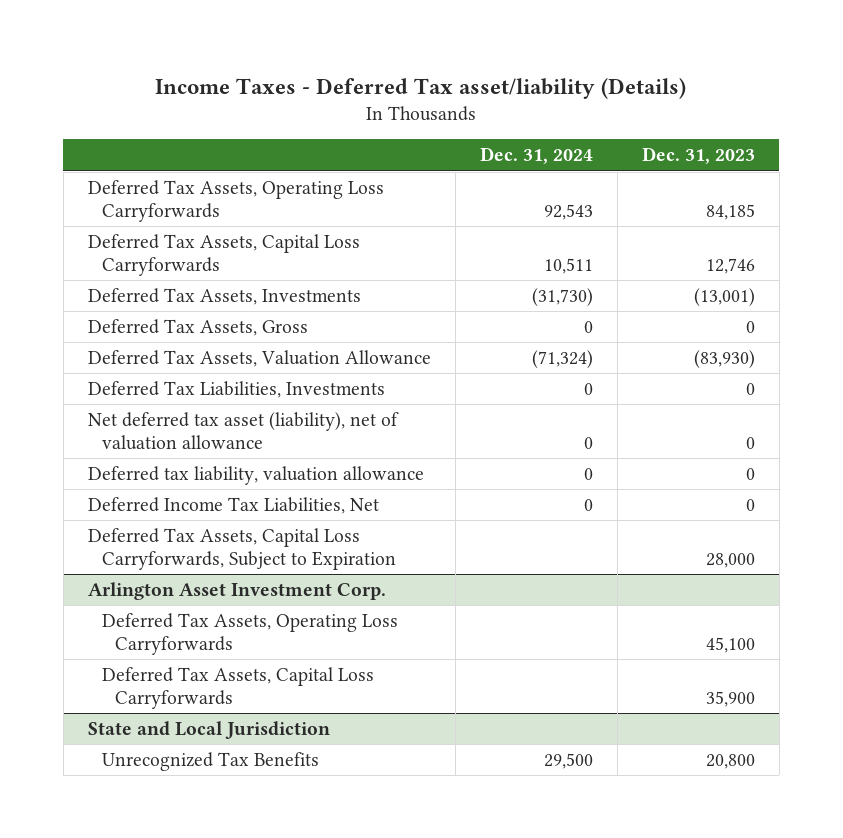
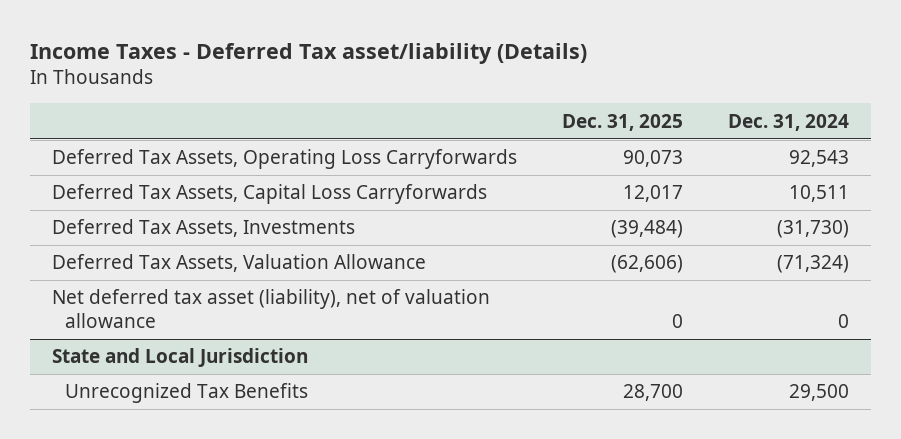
- | Dec. 31, 2024 | Dec. 31, 2023
+ | Dec. 31, 2025 | Dec. 31, 2024
- Deferred Tax Assets, Gross | 0 | 0
- Deferred Tax Liabilities, Investments | 0 | 0
- Deferred tax liability, valuation allowance | 0 | 0
- Deferred Income Tax Liabilities, Net | 0 | 0
- Deferred Tax Assets, Capital Loss Carryforwards, Subject to Expiration | | 28,000
- Arlington Asset Investment Corp.
- Deferred Tax Assets, Operating Loss Carryforwards | | 45,100
- Deferred Tax Assets, Capital Loss Carryforwards | | 35,900

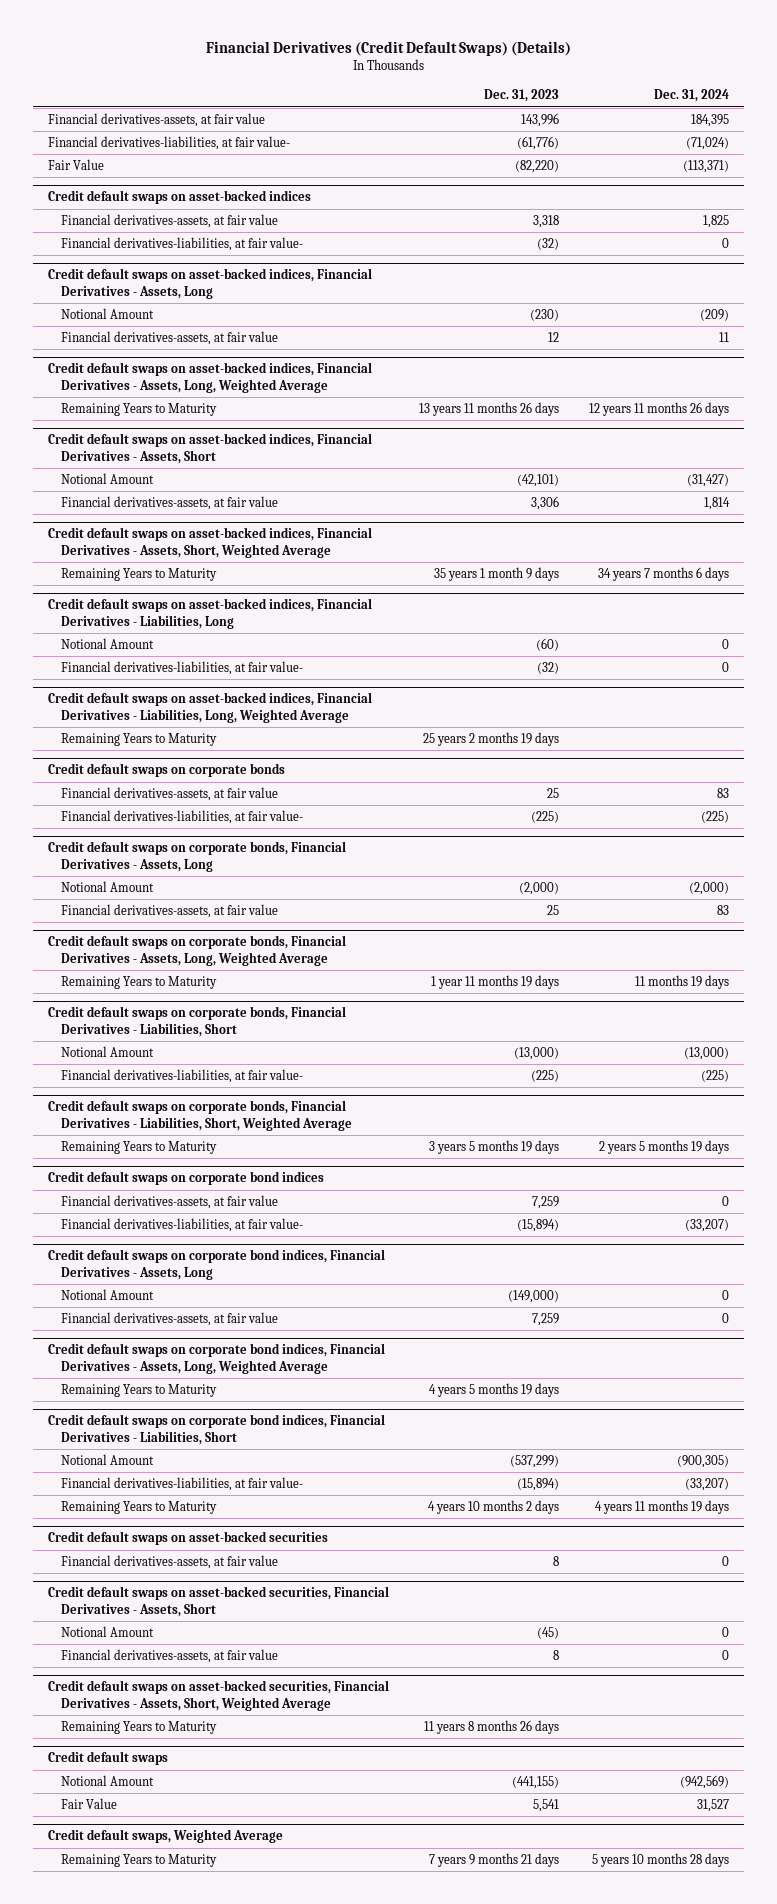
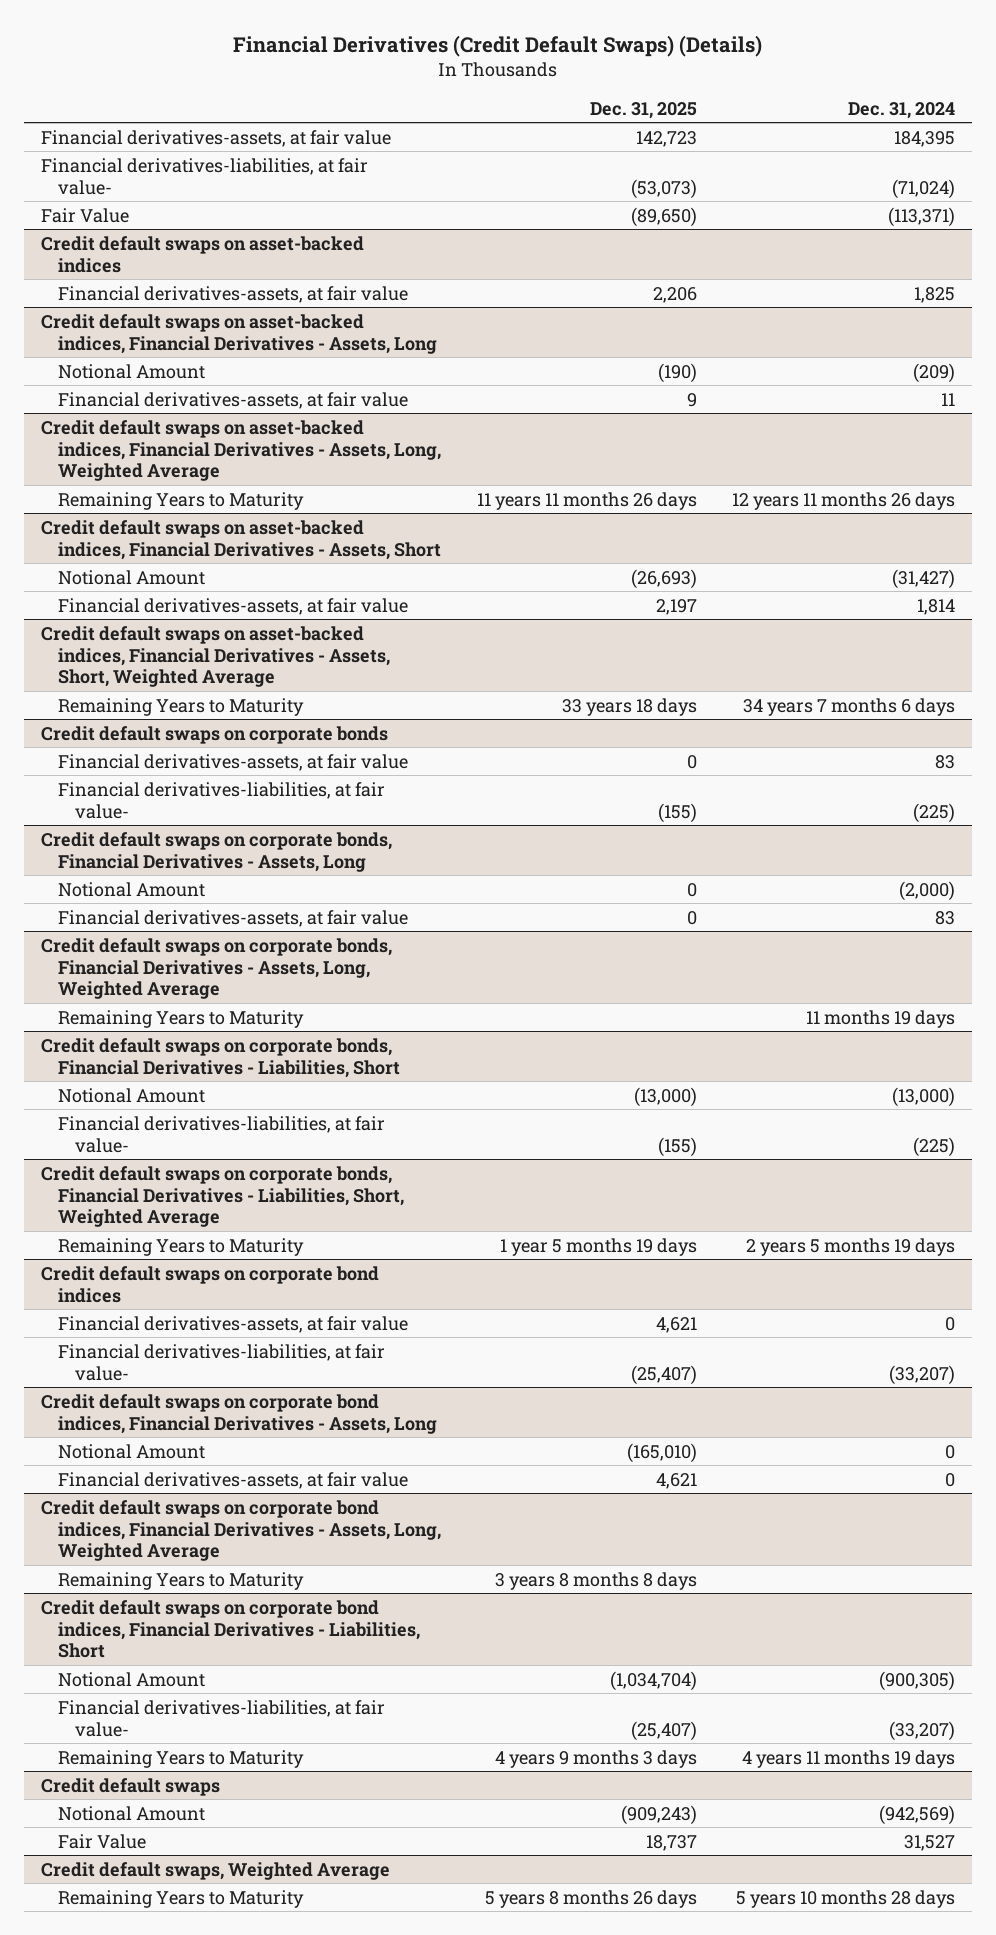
- | Dec. 31, 2023 | Dec. 31, 2024
+ | Dec. 31, 2025 | Dec. 31, 2024
@ Credit default swaps on asset-backed indices
- Financial derivatives-liabilities, at fair value- | (32) | 0
- Credit default swaps on asset-backed indices, Financial Derivatives - Liabilities, Long
- Notional Amount | (60) | 0
- Financial derivatives-liabilities, at fair value- | (32) | 0
- Credit default swaps on asset-backed indices, Financial Derivatives - Liabilities, Long, Weighted Average
- Remaining Years to Maturity | 25 years 2 months 19 days |
- Credit default swaps on asset-backed securities
- Financial derivatives-assets, at fair value | 8 | 0
- Credit default swaps on asset-backed securities, Financial Derivatives - Assets, Short
- Notional Amount | (45) | 0
- Financial derivatives-assets, at fair value | 8 | 0
- Credit default swaps on asset-backed securities, Financial Derivatives - Assets, Short, Weighted Average
- Remaining Years to Maturity | 11 years 8 months 26 days |

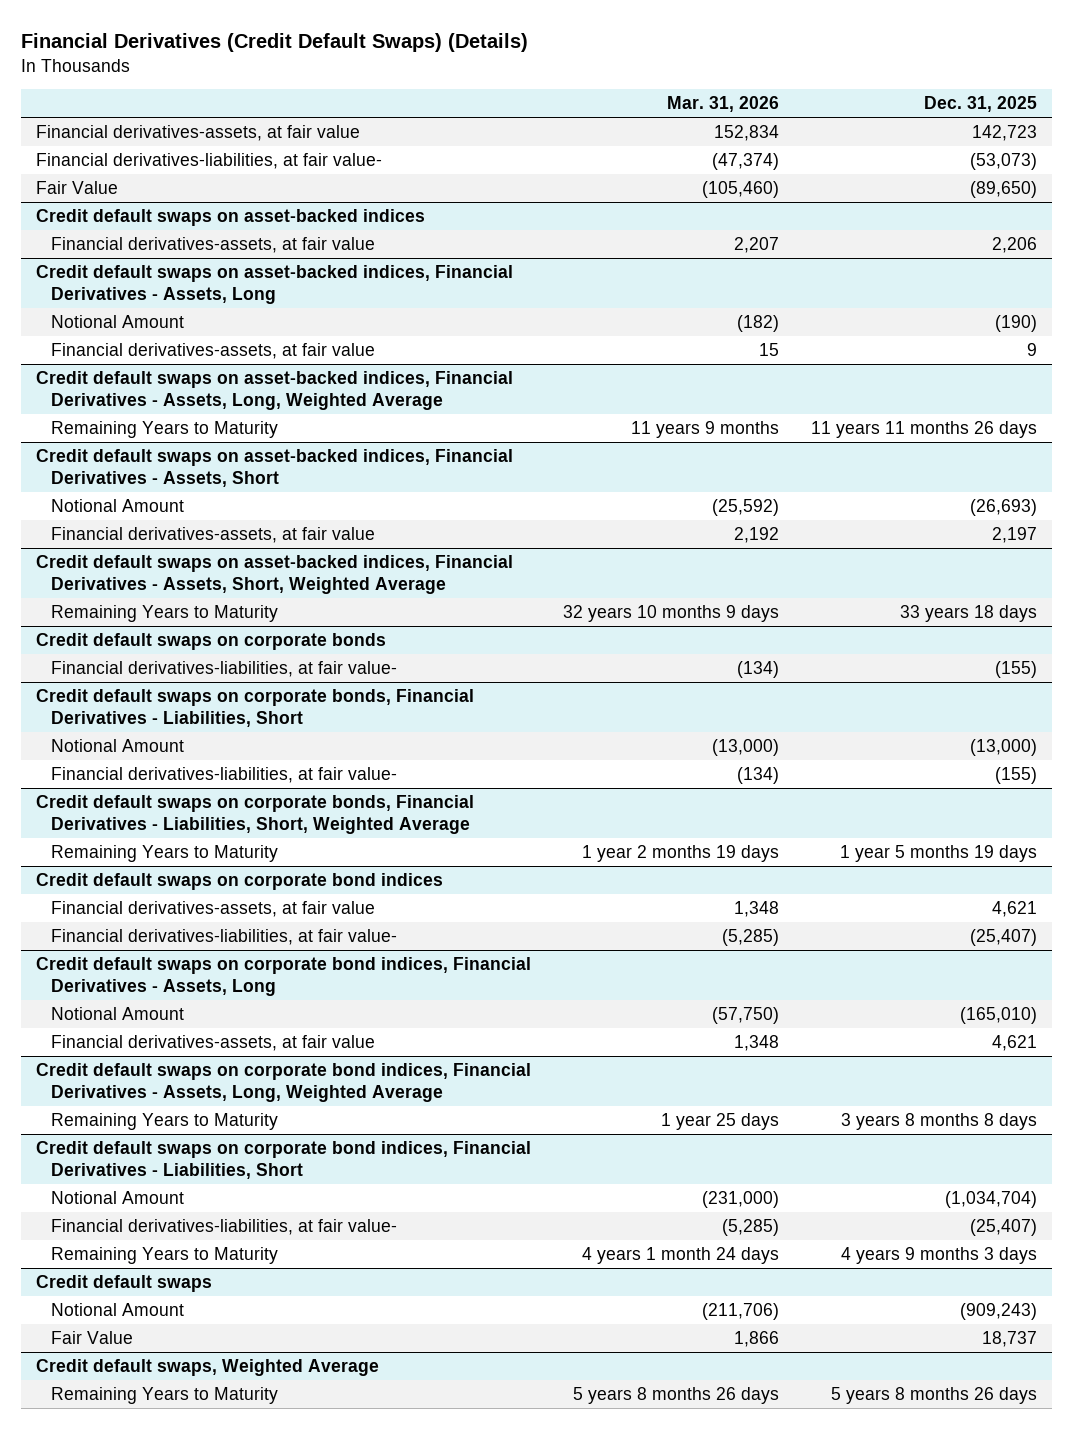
- | Dec. 31, 2025 | Dec. 31, 2024
+ | Mar. 31, 2026 | Dec. 31, 2025
@ Credit default swaps on corporate bonds
- Financial derivatives-assets, at fair value | 0 | 83
- Credit default swaps on corporate bonds, Financial Derivatives - Assets, Long
- Notional Amount | 0 | (2,000)
- Financial derivatives-assets, at fair value | 0 | 83
- Credit default swaps on corporate bonds, Financial Derivatives - Assets, Long, Weighted Average
- Remaining Years to Maturity | | 11 months 19 days

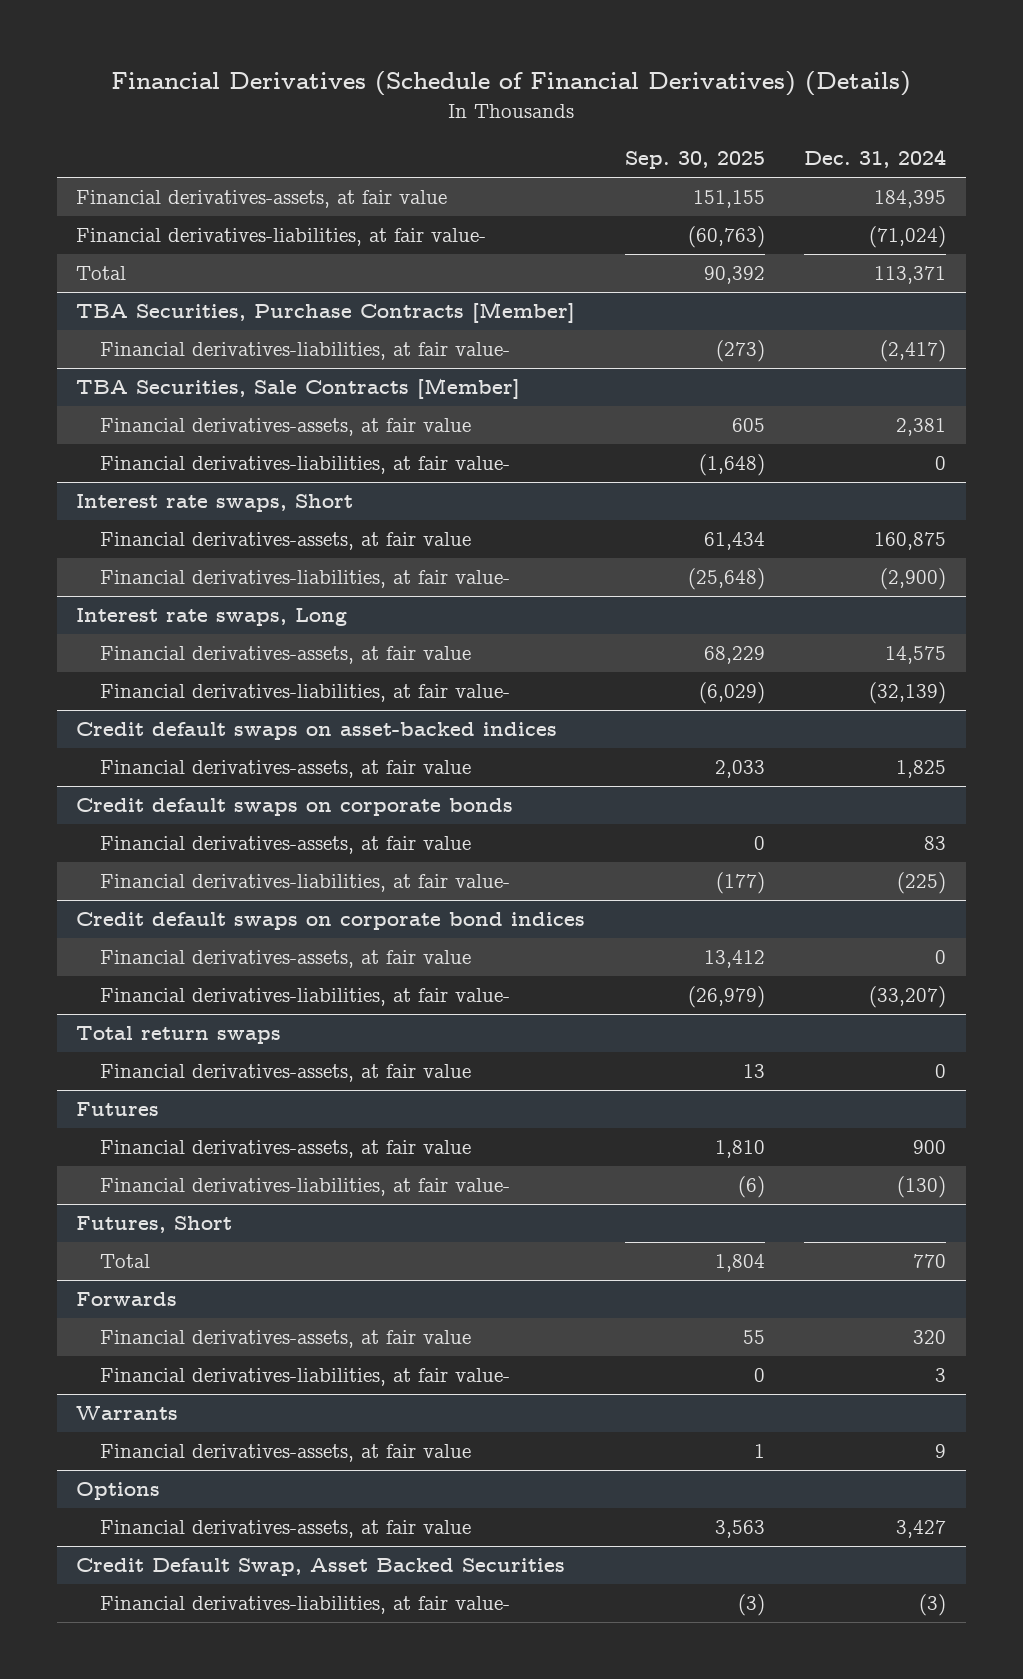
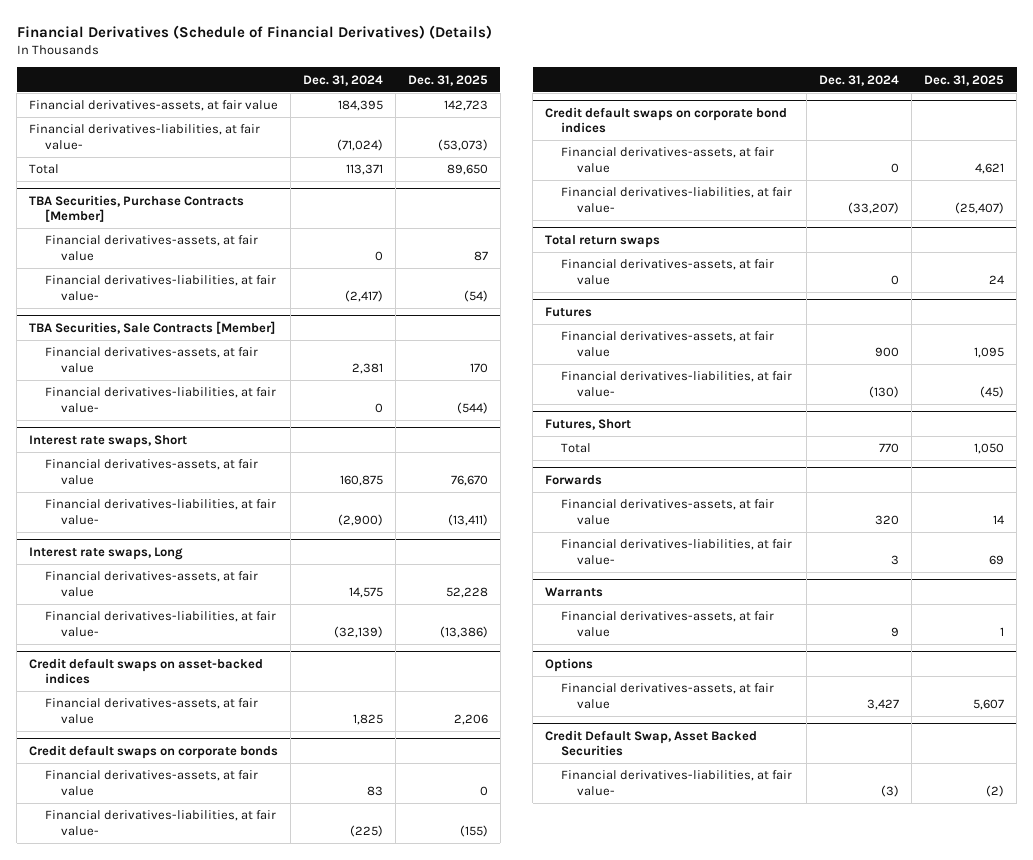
- | Sep. 30, 2025 | Dec. 31, 2024
+ | Dec. 31, 2024 | Dec. 31, 2025
@ TBA Securities, Purchase Contracts [Member]
+ Financial derivatives-assets, at fair value | 0 | 87

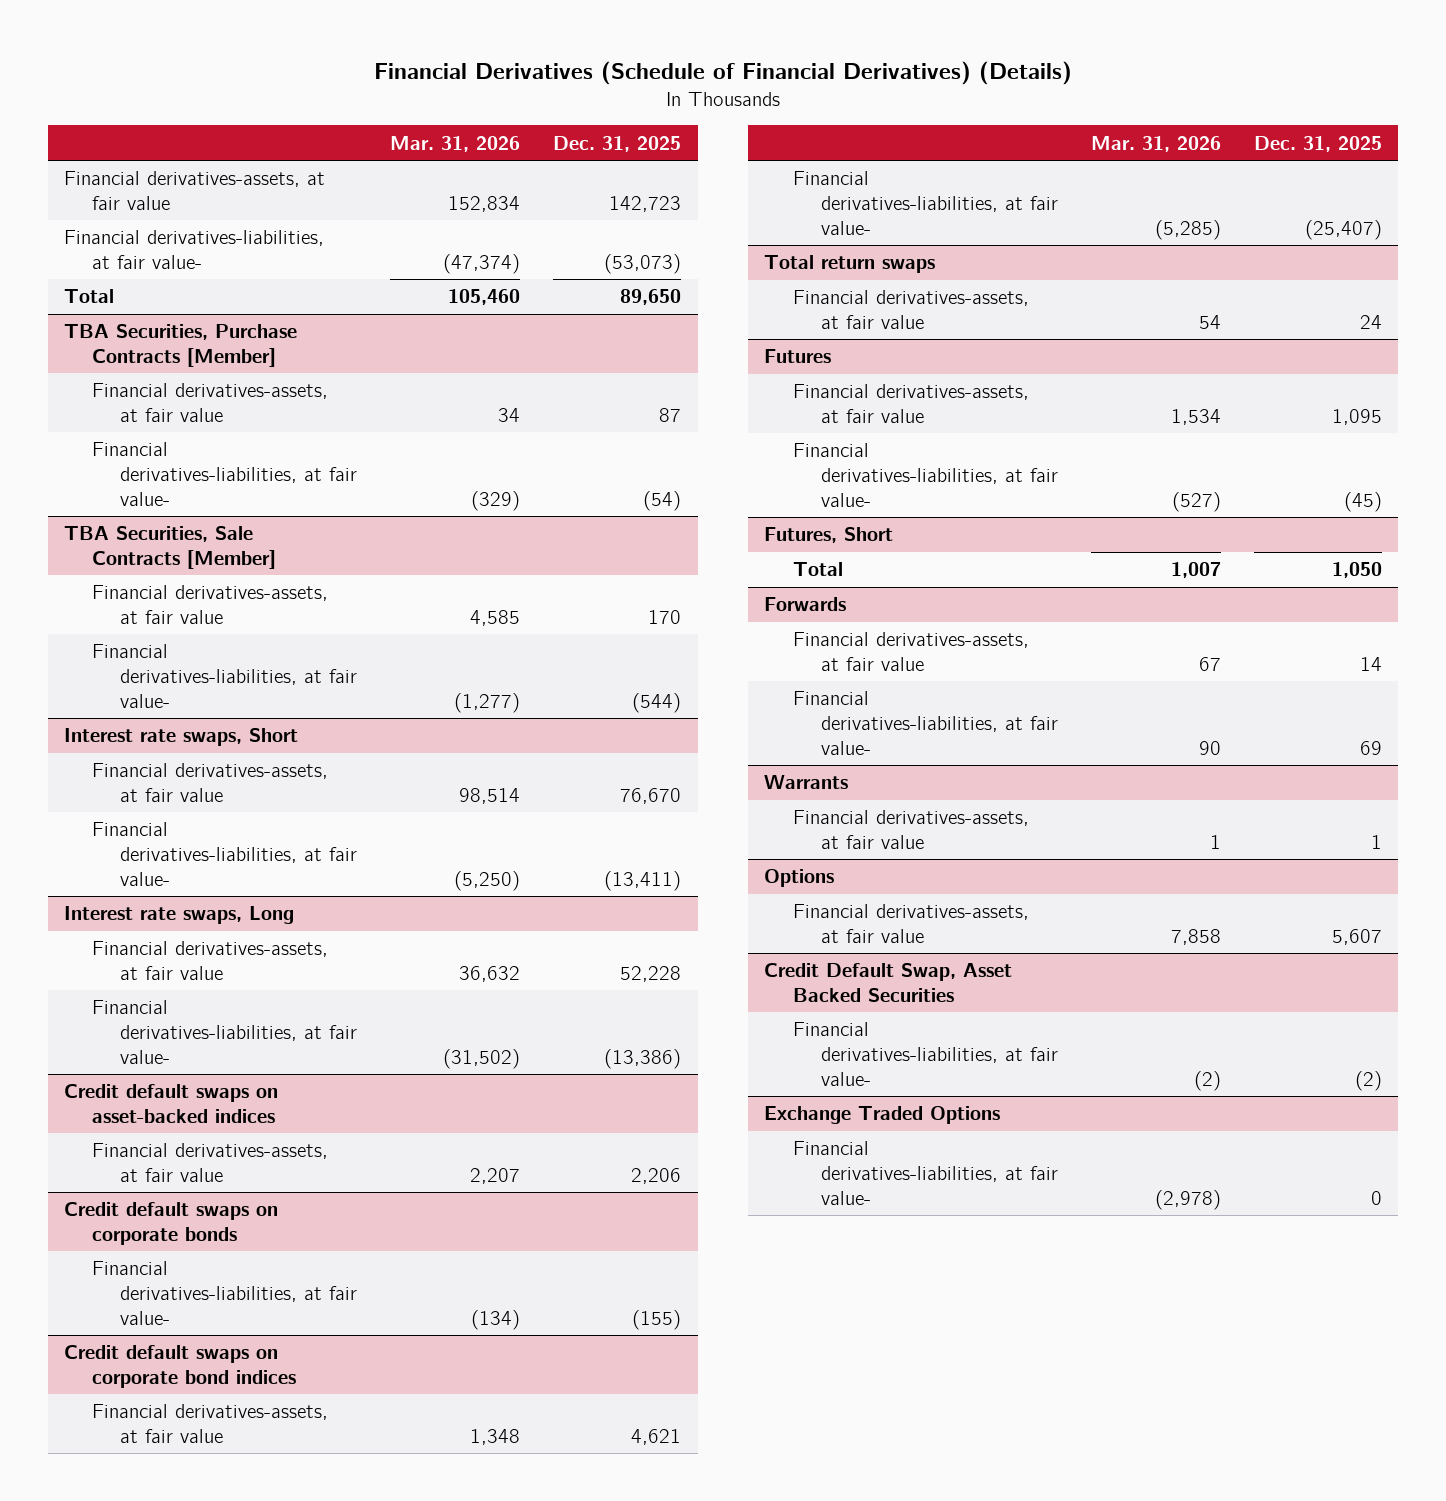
- | Dec. 31, 2024 | Dec. 31, 2025
+ | Mar. 31, 2026 | Dec. 31, 2025
@ Credit default swaps on corporate bonds
- Financial derivatives-assets, at fair value | 83 | 0
+ Exchange Traded Options
+ Financial derivatives-liabilities, at fair value- | (2,978) | 0

